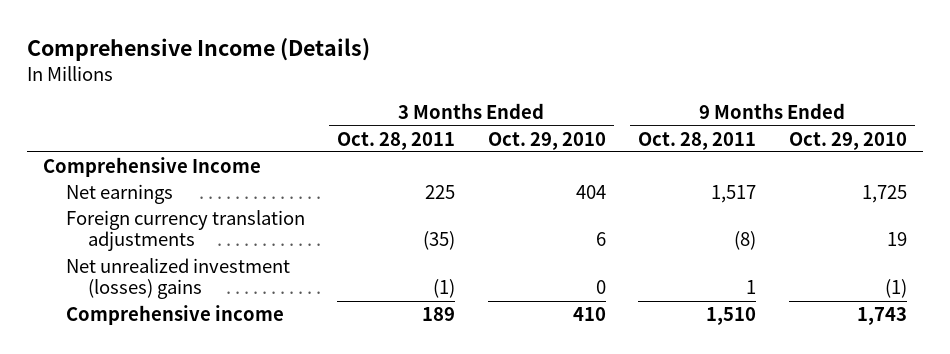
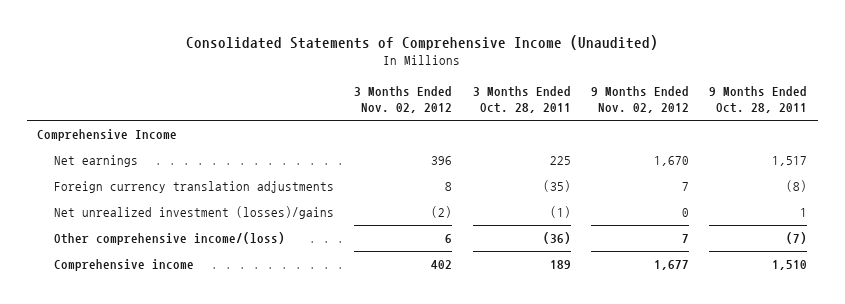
- Comprehensive Income (Details)
+ Consolidated Statements of Comprehensive Income (Unaudited)
- | 3 Months Ended Oct. 28, 2011 | 3 Months Ended Oct. 29, 2010 | 9 Months Ended Oct. 28, 2011 | 9 Months Ended Oct. 29, 2010
+ | 3 Months Ended Nov. 02, 2012 | 3 Months Ended Oct. 28, 2011 | 9 Months Ended Nov. 02, 2012 | 9 Months Ended Oct. 28, 2011
- Net unrealized investment (losses) gains | (1) | 0 | 1 | (1)
+ Net unrealized investment (losses)/gains | (2) | (1) | 0 | 1
+ Other comprehensive income/(loss) | 6 | (36) | 7 | (7)

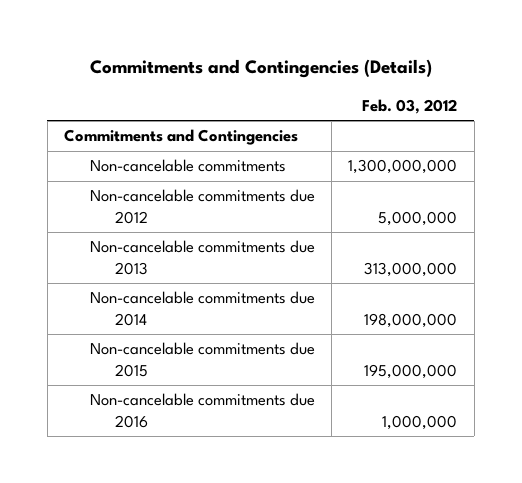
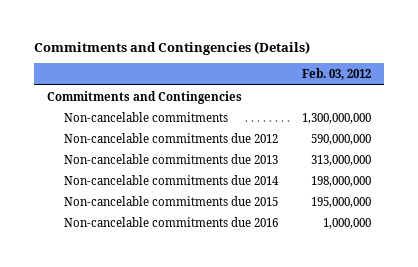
- Non-cancelable commitments due 2012 | 5,000,000
+ Non-cancelable commitments due 2012 | 590,000,000

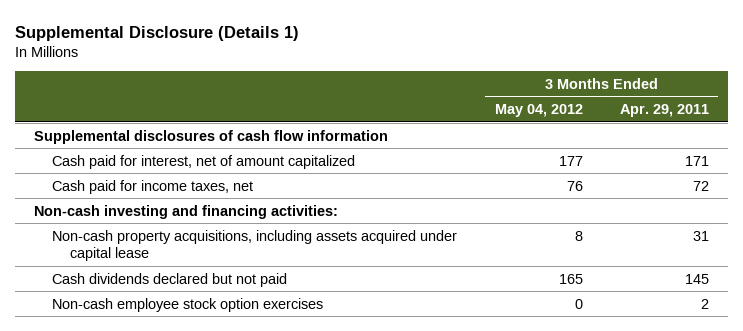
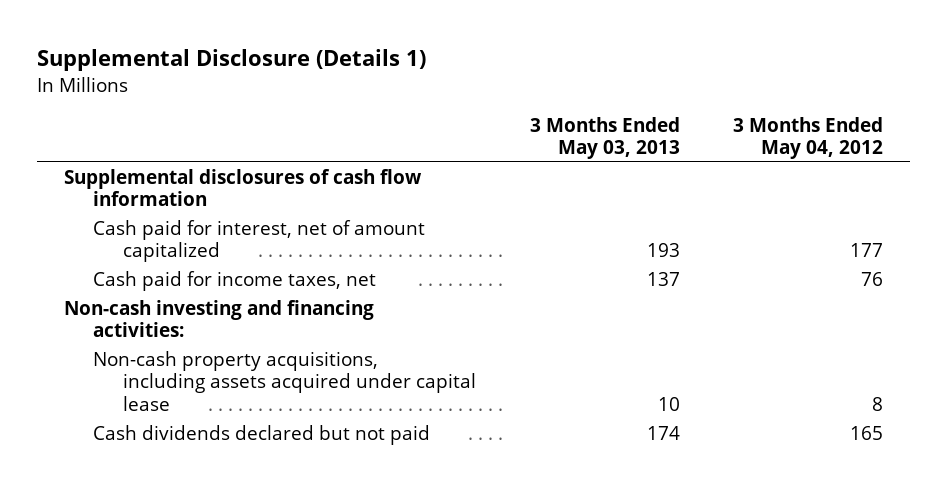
- | 3 Months Ended May 04, 2012 | 3 Months Ended Apr. 29, 2011
+ | 3 Months Ended May 03, 2013 | 3 Months Ended May 04, 2012
- Non-cash employee stock option exercises | 0 | 2

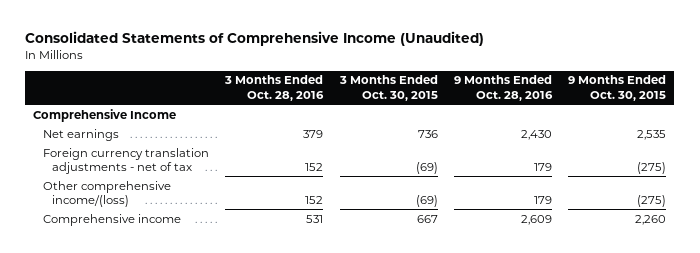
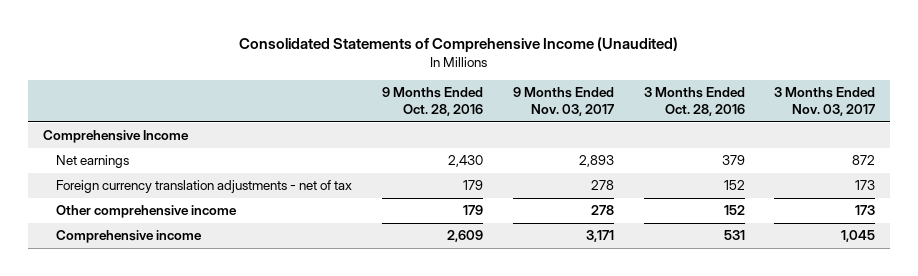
- | 3 Months Ended Oct. 28, 2016 | 3 Months Ended Oct. 30, 2015 | 9 Months Ended Oct. 28, 2016 | 9 Months Ended Oct. 30, 2015
+ | 9 Months Ended Oct. 28, 2016 | 9 Months Ended Nov. 03, 2017 | 3 Months Ended Oct. 28, 2016 | 3 Months Ended Nov. 03, 2017
- Other comprehensive income/(loss) | 152 | (69) | 179 | (275)
+ Other comprehensive income | 179 | 278 | 152 | 173

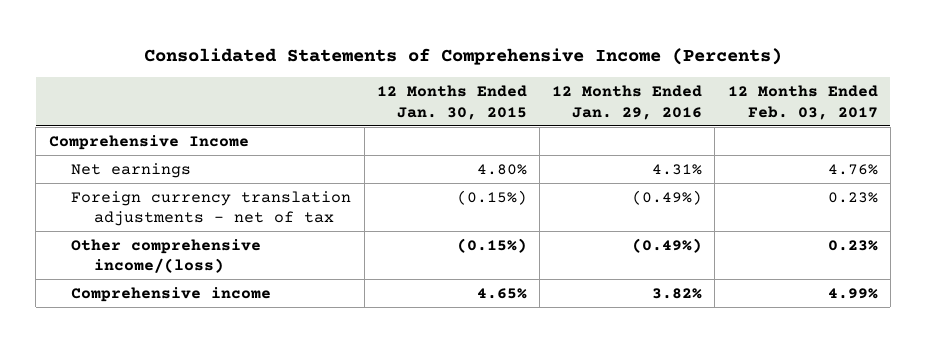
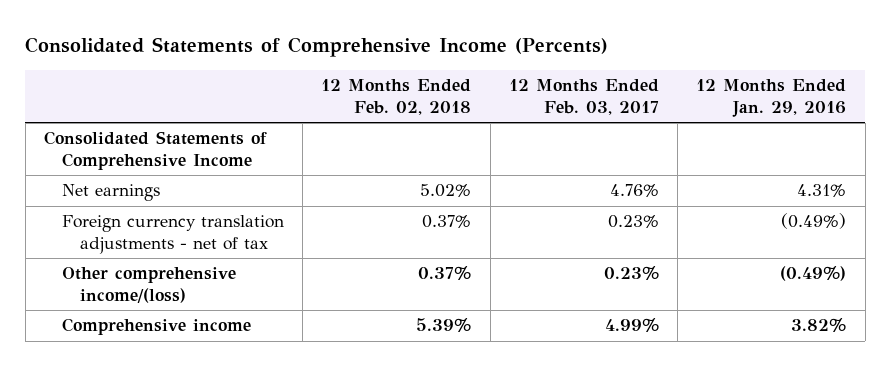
- | 12 Months Ended Jan. 30, 2015 | 12 Months Ended Jan. 29, 2016 | 12 Months Ended Feb. 03, 2017
+ | 12 Months Ended Feb. 02, 2018 | 12 Months Ended Feb. 03, 2017 | 12 Months Ended Jan. 29, 2016
- Comprehensive Income
+ Consolidated Statements of Comprehensive Income

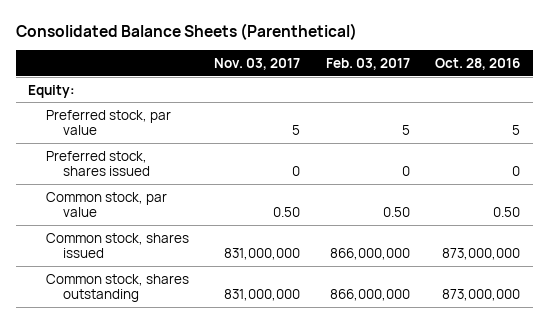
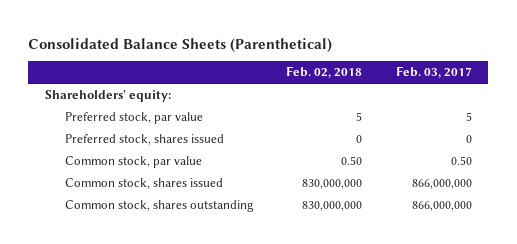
- | Nov. 03, 2017 | Feb. 03, 2017 | Oct. 28, 2016
+ | Feb. 02, 2018 | Feb. 03, 2017
- Equity:
+ Shareholders' equity:

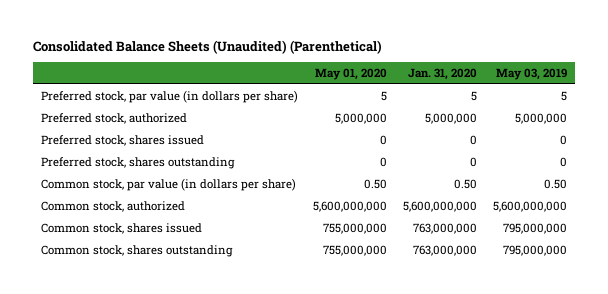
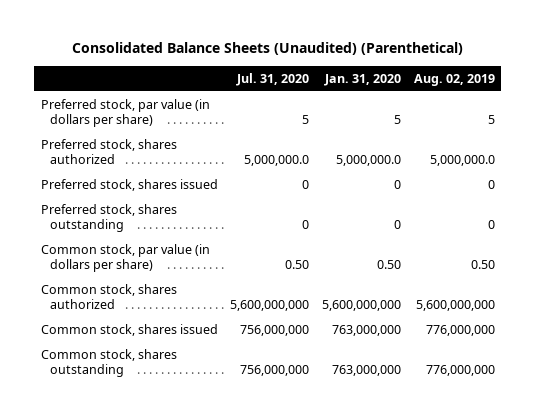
- | May 01, 2020 | Jan. 31, 2020 | May 03, 2019
+ | Jul. 31, 2020 | Jan. 31, 2020 | Aug. 02, 2019
- Preferred stock, authorized | 5,000,000 | 5,000,000 | 5,000,000
+ Preferred stock, shares authorized | 5,000,000.0 | 5,000,000.0 | 5,000,000.0
- Common stock, authorized | 5,600,000,000 | 5,600,000,000 | 5,600,000,000
+ Common stock, shares authorized | 5,600,000,000 | 5,600,000,000 | 5,600,000,000

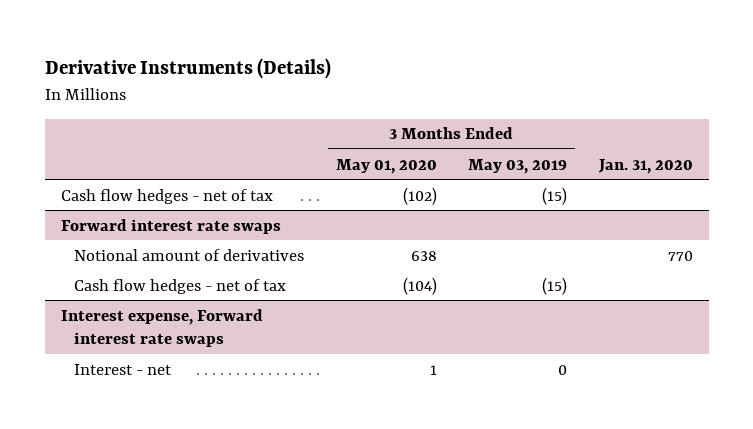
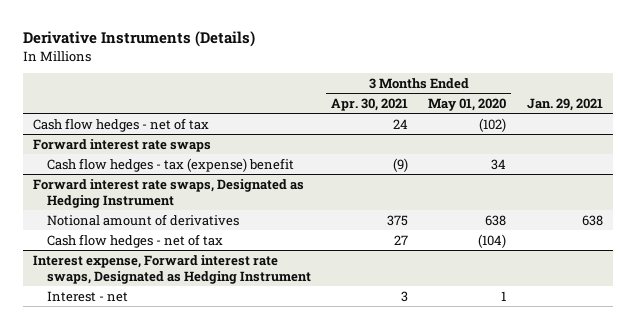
- | 3 Months Ended May 01, 2020 | 3 Months Ended May 03, 2019 | Jan. 31, 2020
+ | 3 Months Ended Apr. 30, 2021 | 3 Months Ended May 01, 2020 | Jan. 29, 2021
@ Forward interest rate swaps
+ Cash flow hedges - tax (expense) benefit | (9) | 34 |
+ Forward interest rate swaps, Designated as Hedging Instrument
- Interest expense, Forward interest rate swaps
+ Interest expense, Forward interest rate swaps, Designated as Hedging Instrument

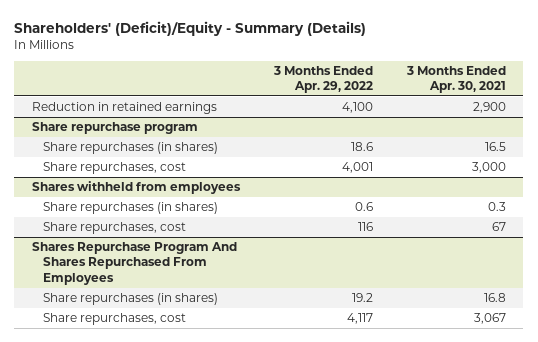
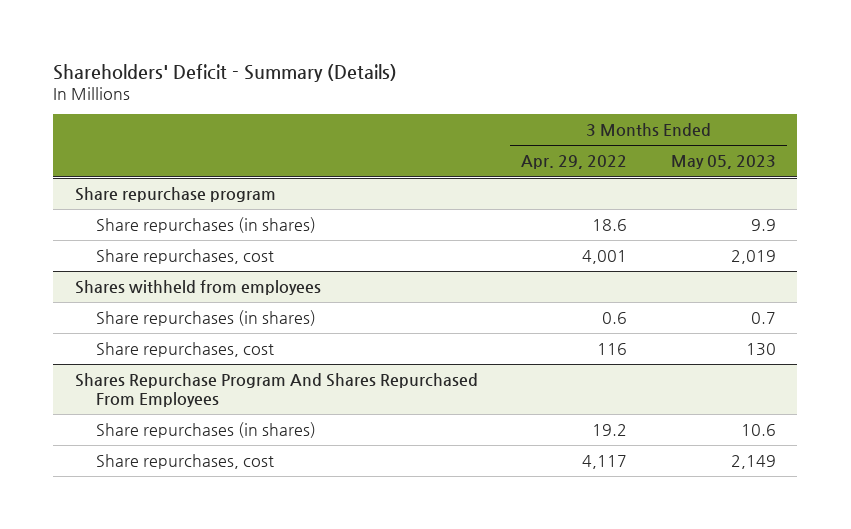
- Shareholders' (Deficit)/Equity - Summary (Details)
+ Shareholders' Deficit - Summary (Details)
- | 3 Months Ended Apr. 29, 2022 | 3 Months Ended Apr. 30, 2021
+ | 3 Months Ended Apr. 29, 2022 | 3 Months Ended May 05, 2023
- Reduction in retained earnings | 4,100 | 2,900

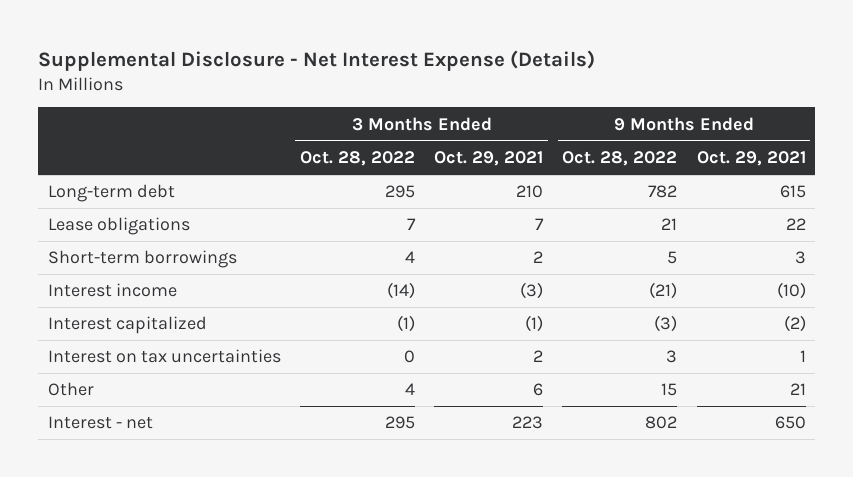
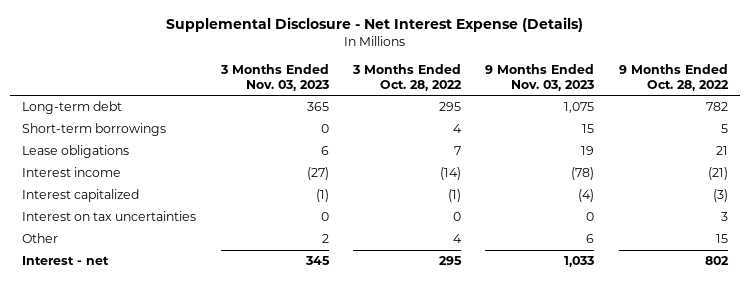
- | 3 Months Ended Oct. 28, 2022 | 3 Months Ended Oct. 29, 2021 | 9 Months Ended Oct. 28, 2022 | 9 Months Ended Oct. 29, 2021
+ | 3 Months Ended Nov. 03, 2023 | 3 Months Ended Oct. 28, 2022 | 9 Months Ended Nov. 03, 2023 | 9 Months Ended Oct. 28, 2022
moved down: Lease obligations | 6 | 7 | 19 | 21

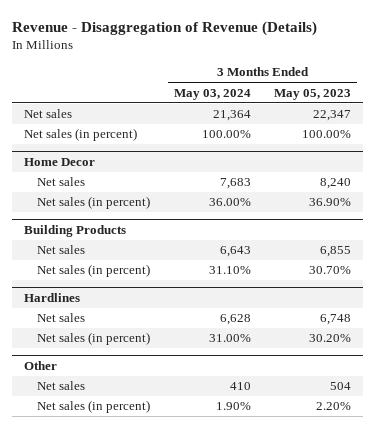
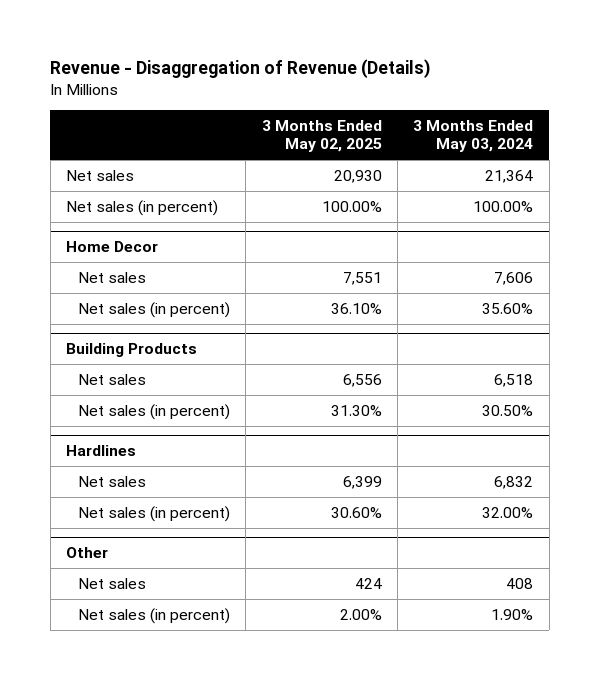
- | 3 Months Ended May 03, 2024 | 3 Months Ended May 05, 2023
+ | 3 Months Ended May 02, 2025 | 3 Months Ended May 03, 2024
@ Home Decor
- Net sales | 7,683 | 8,240
- Net sales (in percent) | 36.00% | 36.90%
+ Net sales | 7,551 | 7,606
+ Net sales (in percent) | 36.10% | 35.60%
@ Building Products
- Net sales | 6,643 | 6,855
- Net sales (in percent) | 31.10% | 30.70%
+ Net sales | 6,556 | 6,518
+ Net sales (in percent) | 31.30% | 30.50%
@ Hardlines
- Net sales | 6,628 | 6,748
- Net sales (in percent) | 31.00% | 30.20%
+ Net sales | 6,399 | 6,832
+ Net sales (in percent) | 30.60% | 32.00%
@ Other
- Net sales | 410 | 504
+ Net sales | 424 | 408

